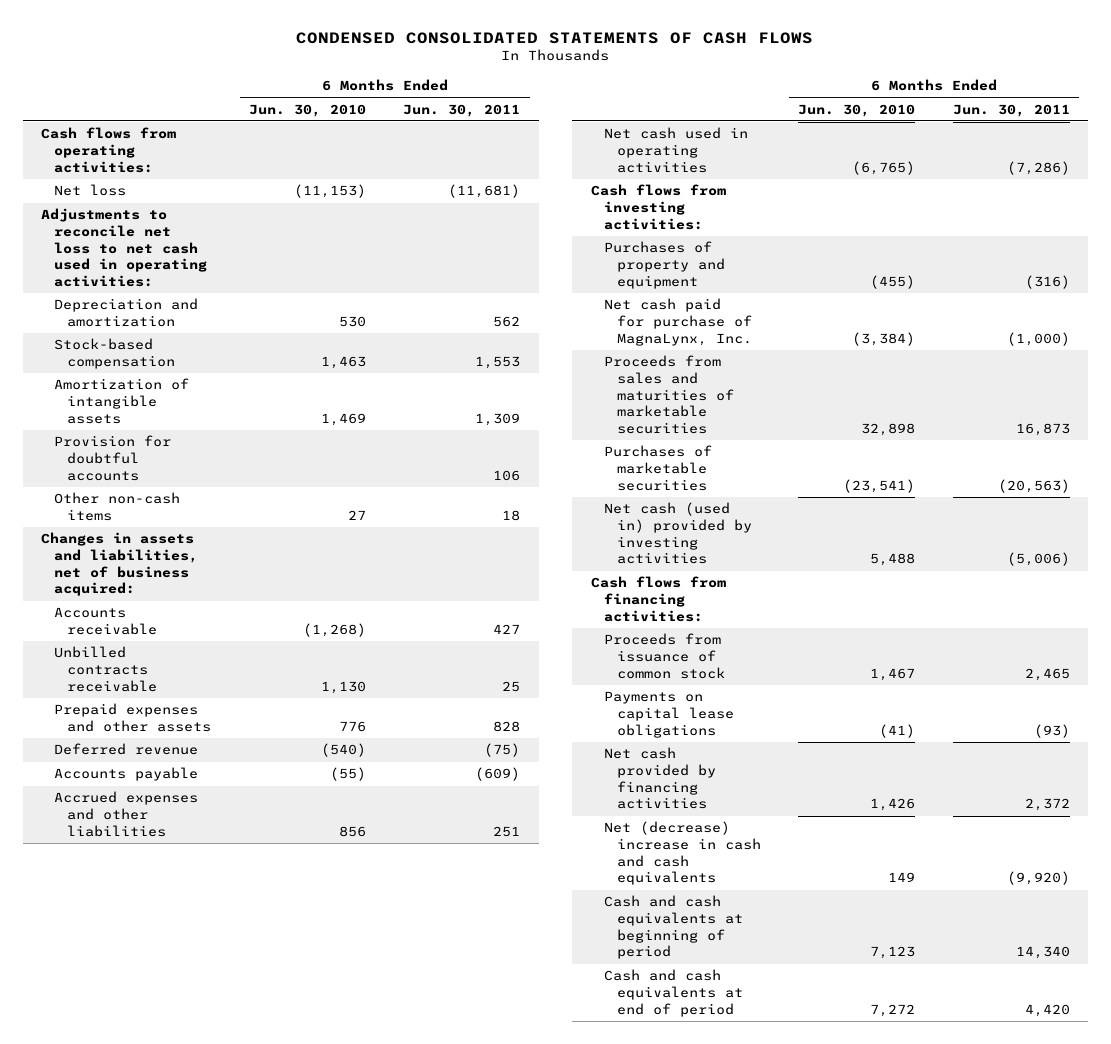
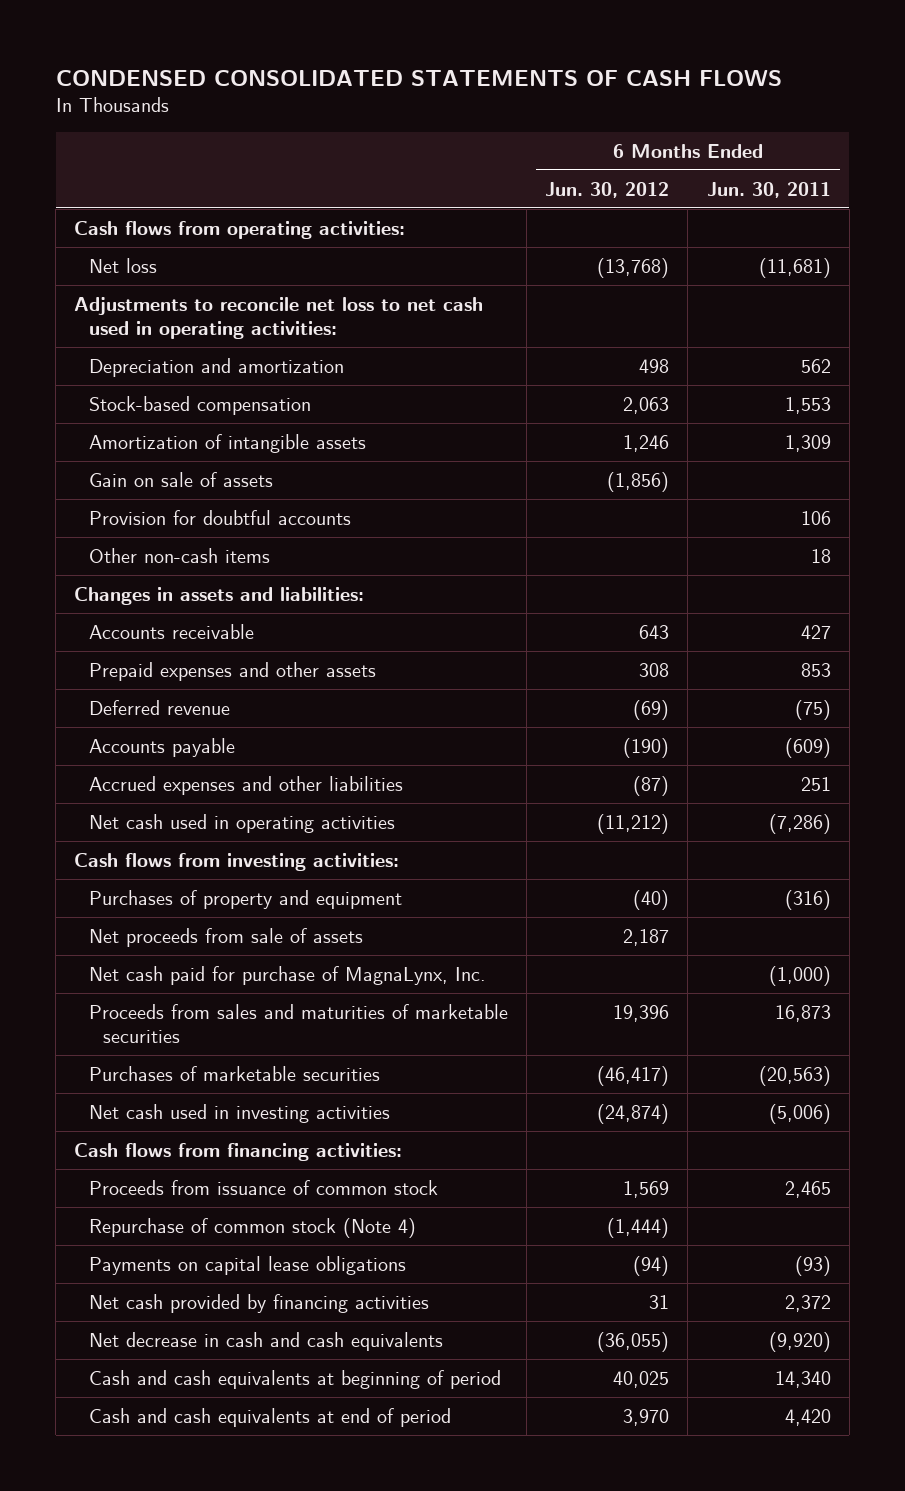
- | 6 Months Ended Jun. 30, 2010 | 6 Months Ended Jun. 30, 2011
+ | 6 Months Ended Jun. 30, 2012 | 6 Months Ended Jun. 30, 2011
+ Gain on sale of assets | (1,856) |
- Changes in assets and liabilities, net of business acquired:
+ Changes in assets and liabilities:
- Unbilled contracts receivable | 1,130 | 25
- Prepaid expenses and other assets | 776 | 828
+ Prepaid expenses and other assets | 308 | 853
+ Net proceeds from sale of assets | 2,187 |
- Net cash (used in) provided by investing activities | 5,488 | (5,006)
+ Net cash used in investing activities | (24,874) | (5,006)
+ Repurchase of common stock (Note 4) | (1,444) |
- Net (decrease) increase in cash and cash equivalents | 149 | (9,920)
+ Net decrease in cash and cash equivalents | (36,055) | (9,920)

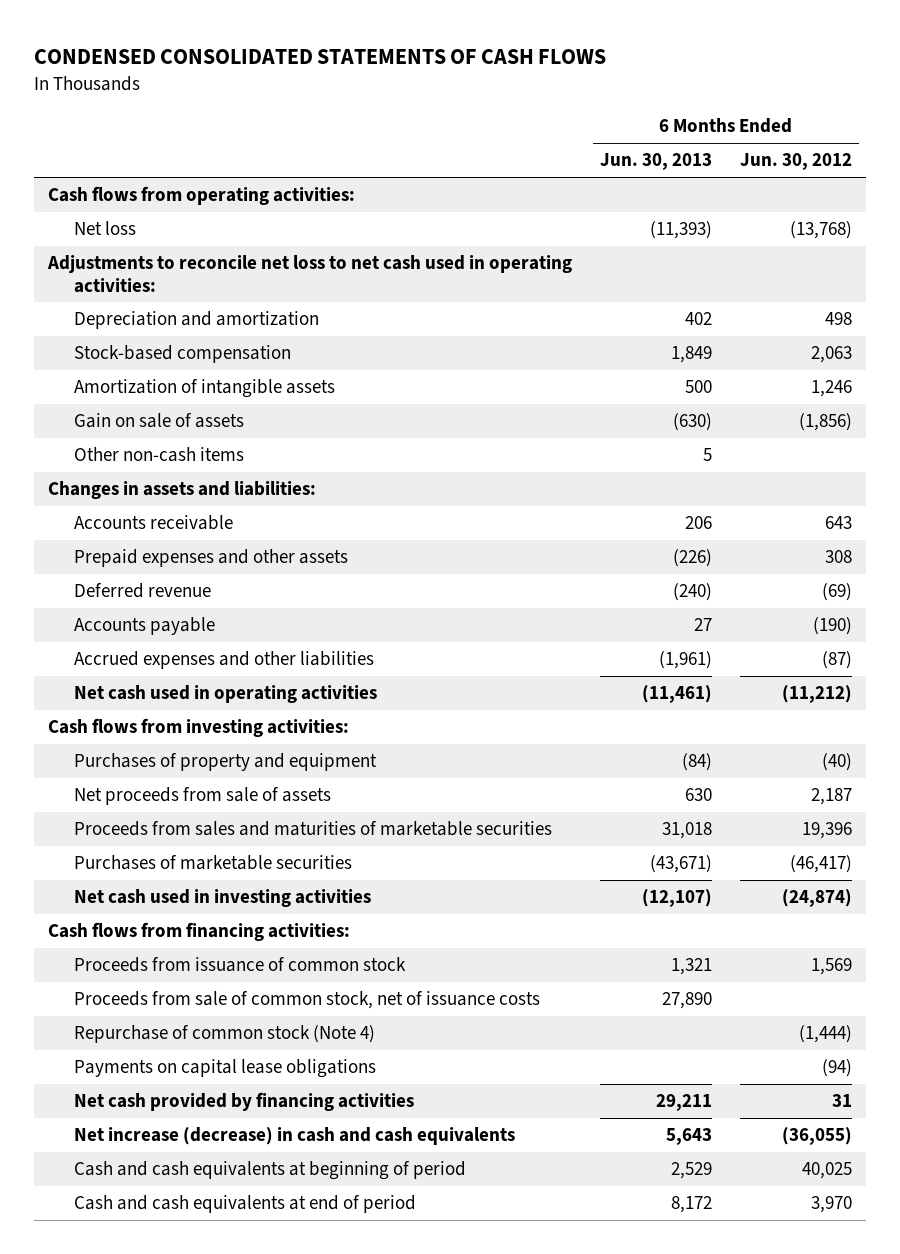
- | 6 Months Ended Jun. 30, 2012 | 6 Months Ended Jun. 30, 2011
+ | 6 Months Ended Jun. 30, 2013 | 6 Months Ended Jun. 30, 2012
- Provision for doubtful accounts | | 106
- Net cash paid for purchase of MagnaLynx, Inc. | | (1,000)
+ Proceeds from sale of common stock, net of issuance costs | 27,890 |
- Net decrease in cash and cash equivalents | (36,055) | (9,920)
+ Net increase (decrease) in cash and cash equivalents | 5,643 | (36,055)

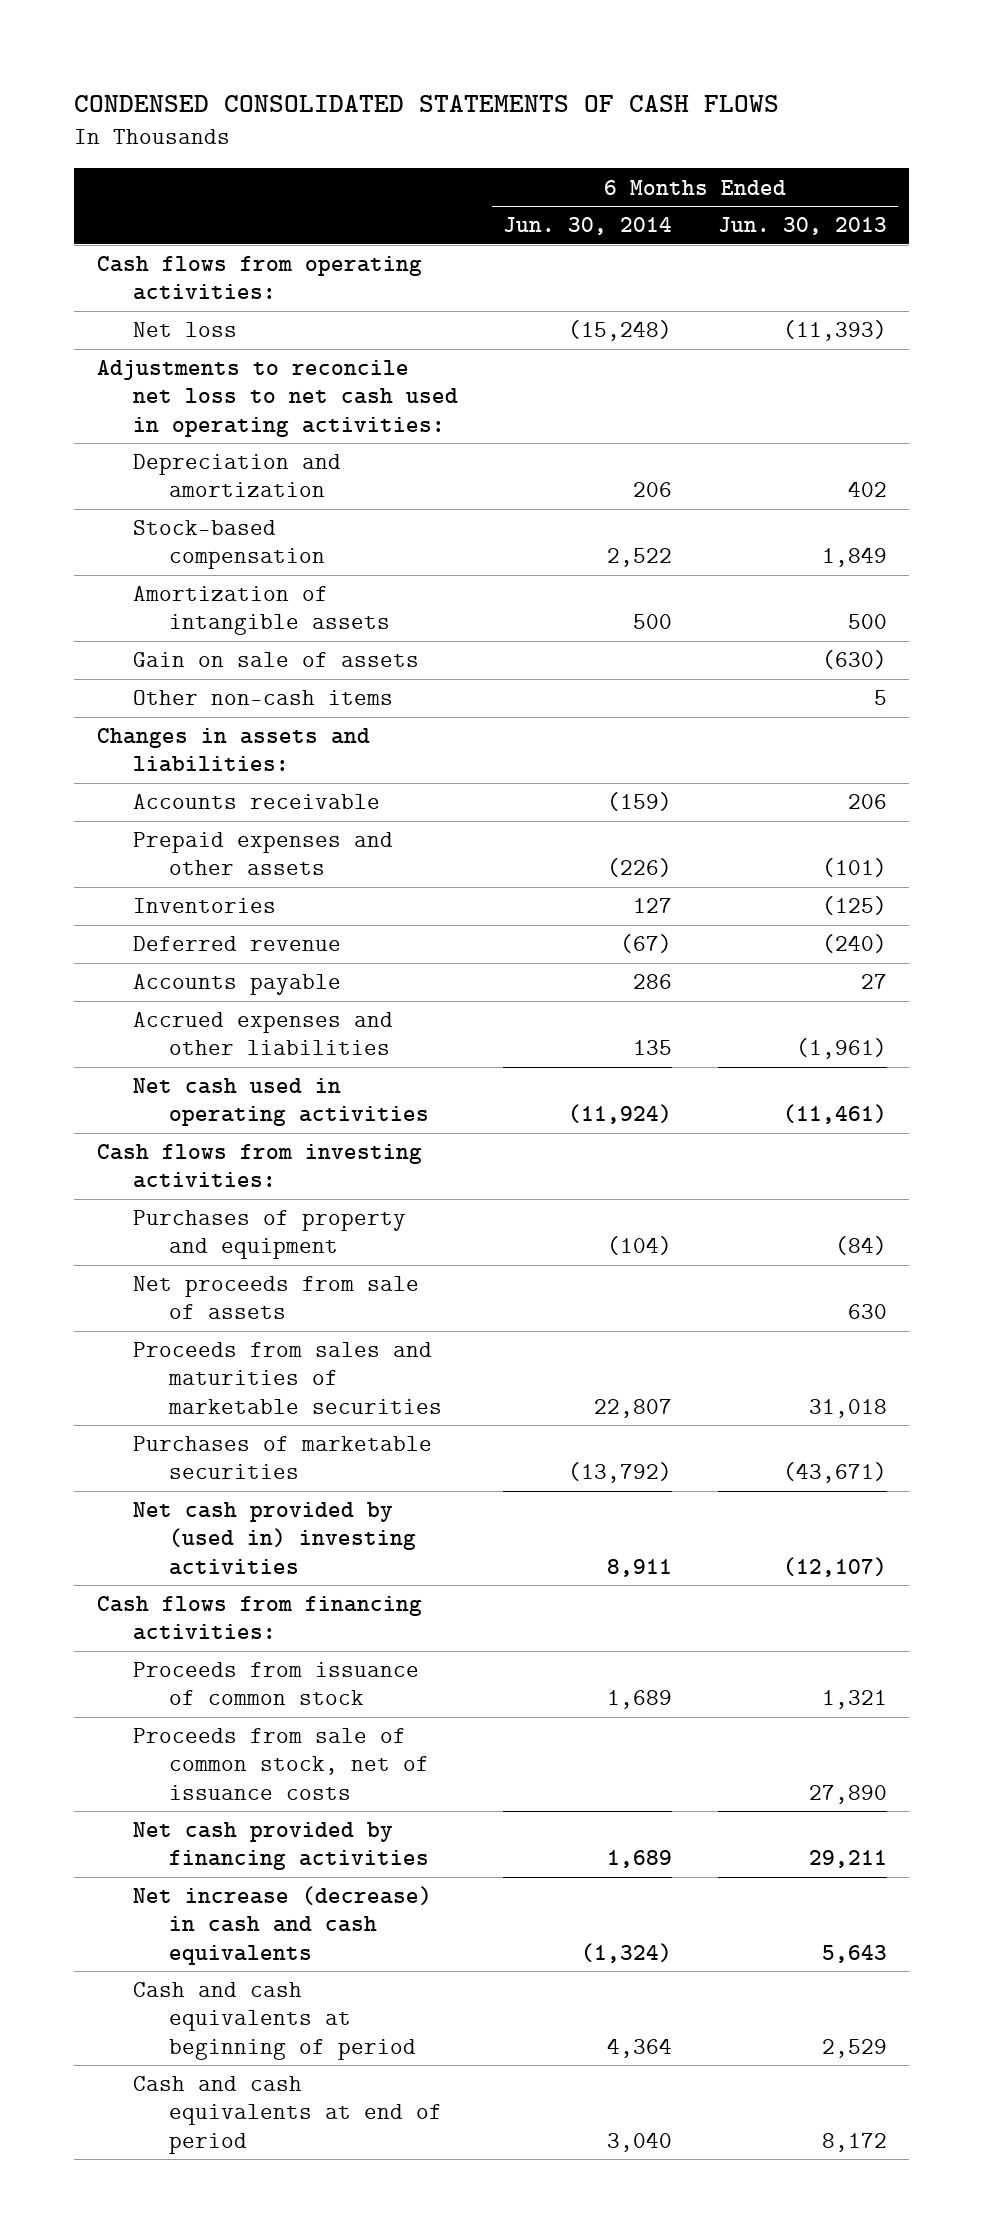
- | 6 Months Ended Jun. 30, 2013 | 6 Months Ended Jun. 30, 2012
+ | 6 Months Ended Jun. 30, 2014 | 6 Months Ended Jun. 30, 2013
- Prepaid expenses and other assets | (226) | 308
+ Prepaid expenses and other assets | (226) | (101)
+ Inventories | 127 | (125)
- Net cash used in investing activities | (12,107) | (24,874)
+ Net cash provided by (used in) investing activities | 8,911 | (12,107)
- Repurchase of common stock (Note 4) | | (1,444)
- Payments on capital lease obligations | | (94)

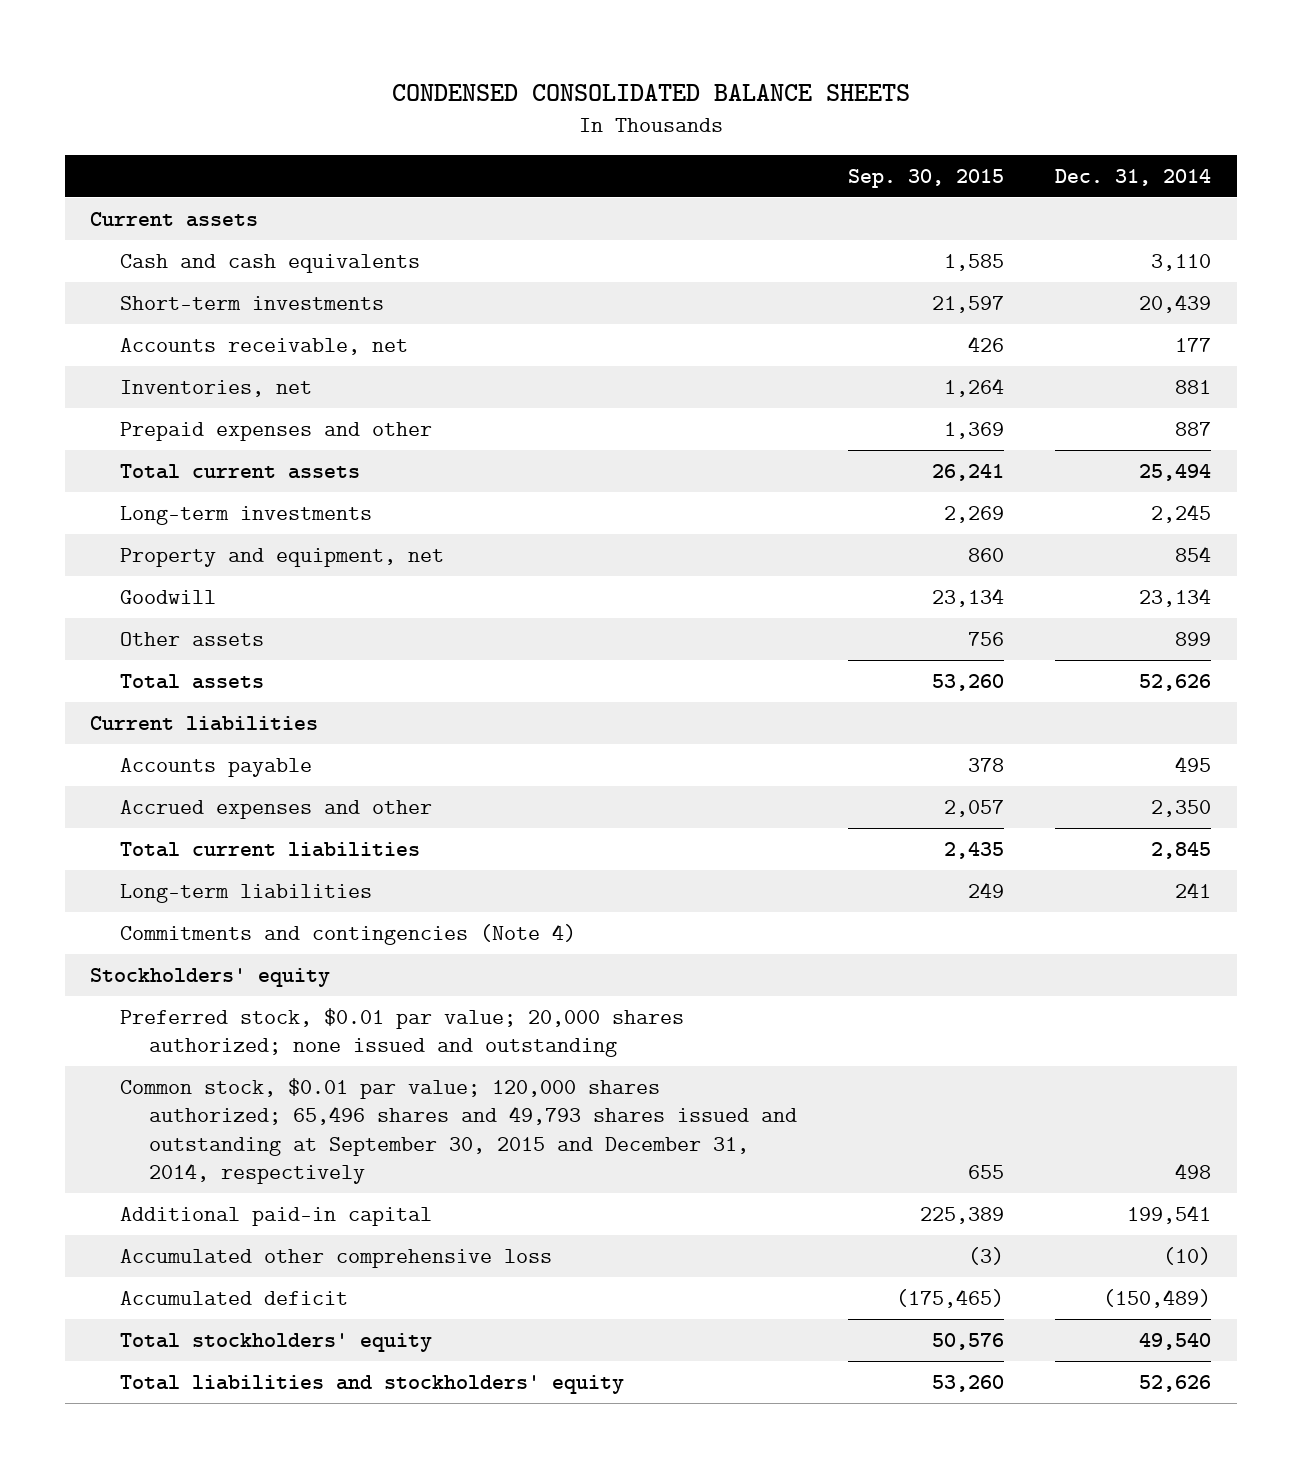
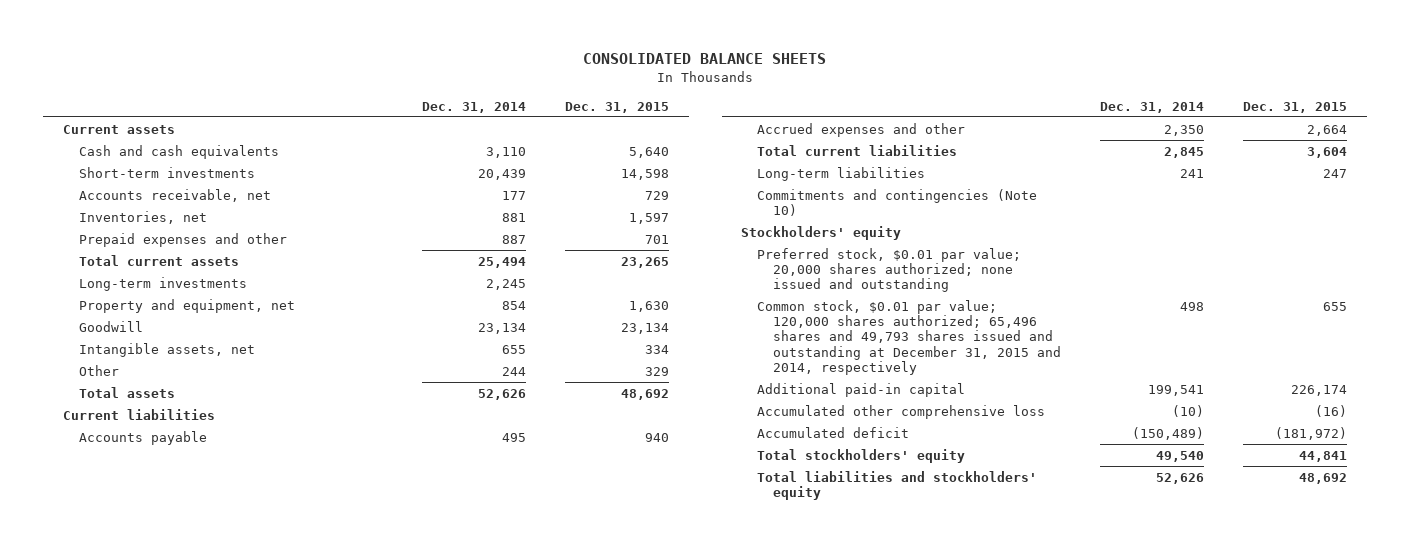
- CONDENSED CONSOLIDATED BALANCE SHEETS
+ CONSOLIDATED BALANCE SHEETS
- | Sep. 30, 2015 | Dec. 31, 2014
+ | Dec. 31, 2014 | Dec. 31, 2015
- Other assets | 756 | 899
+ Intangible assets, net | 655 | 334
+ Other | 244 | 329
- Commitments and contingencies (Note 4)
+ Commitments and contingencies (Note 10)
- Common stock, $0.01 par value; 120,000 shares authorized; 65,496 shares and 49,793 shares issued and outstanding at September 30, 2015 and December 31, 2014, respectively | 655 | 498
+ Common stock, $0.01 par value; 120,000 shares authorized; 65,496 shares and 49,793 shares issued and outstanding at December 31, 2015 and 2014, respectively | 498 | 655

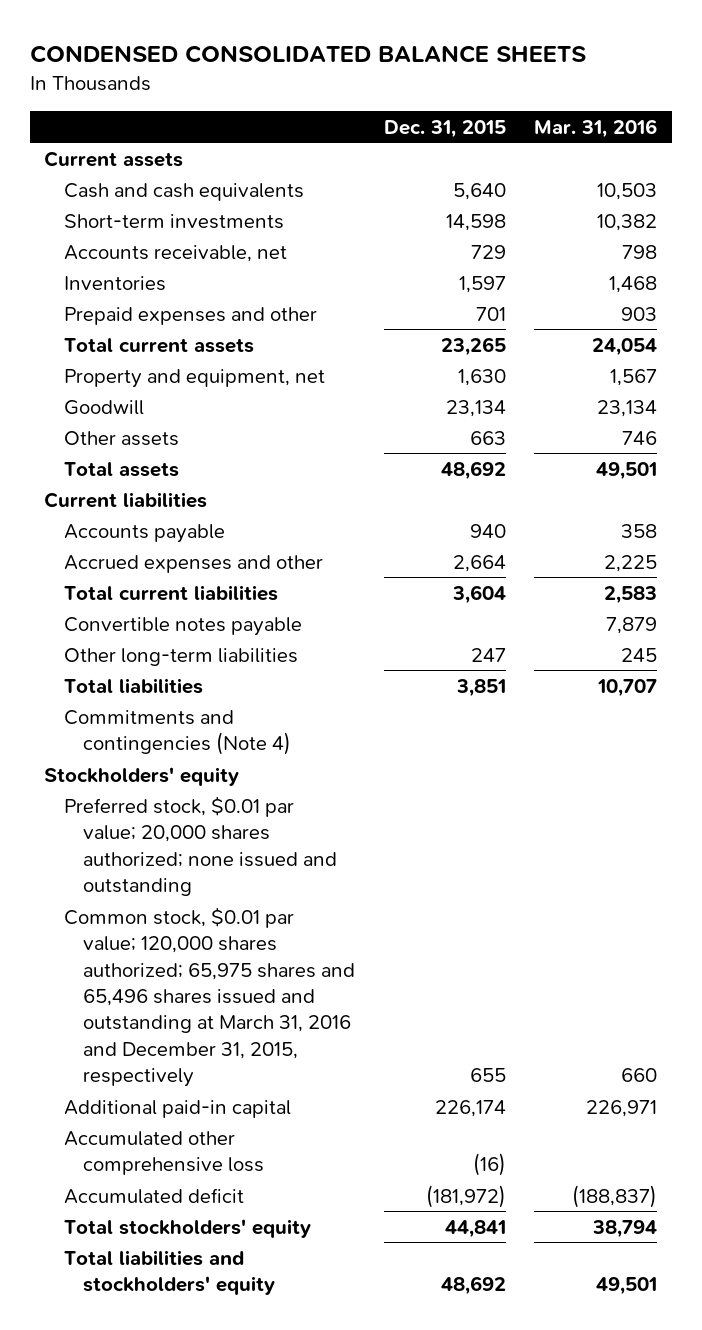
- CONSOLIDATED BALANCE SHEETS
+ CONDENSED CONSOLIDATED BALANCE SHEETS
- | Dec. 31, 2014 | Dec. 31, 2015
+ | Dec. 31, 2015 | Mar. 31, 2016
- Inventories, net | 881 | 1,597
+ Inventories | 1,597 | 1,468
- Long-term investments | 2,245 |
- Intangible assets, net | 655 | 334
- Other | 244 | 329
+ Other assets | 663 | 746
- Long-term liabilities | 241 | 247
- Commitments and contingencies (Note 10)
+ Convertible notes payable | | 7,879
+ Other long-term liabilities | 247 | 245
+ Total liabilities | 3,851 | 10,707
+ Commitments and contingencies (Note 4)
- Common stock, $0.01 par value; 120,000 shares authorized; 65,496 shares and 49,793 shares issued and outstanding at December 31, 2015 and 2014, respectively | 498 | 655
+ Common stock, $0.01 par value; 120,000 shares authorized; 65,975 shares and 65,496 shares issued and outstanding at March 31, 2016 and December 31, 2015, respectively | 655 | 660

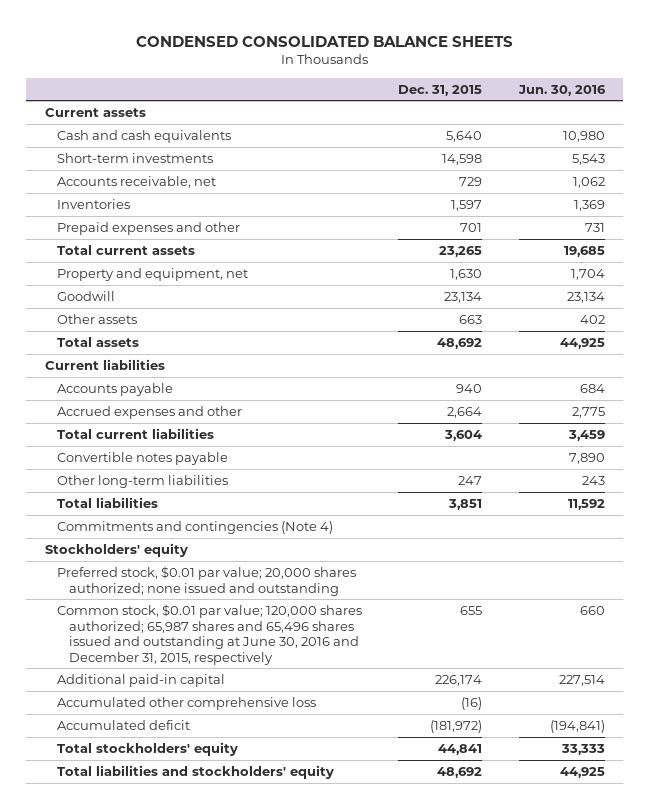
- | Dec. 31, 2015 | Mar. 31, 2016
+ | Dec. 31, 2015 | Jun. 30, 2016
- Common stock, $0.01 par value; 120,000 shares authorized; 65,975 shares and 65,496 shares issued and outstanding at March 31, 2016 and December 31, 2015, respectively | 655 | 660
+ Common stock, $0.01 par value; 120,000 shares authorized; 65,987 shares and 65,496 shares issued and outstanding at June 30, 2016 and December 31, 2015, respectively | 655 | 660

